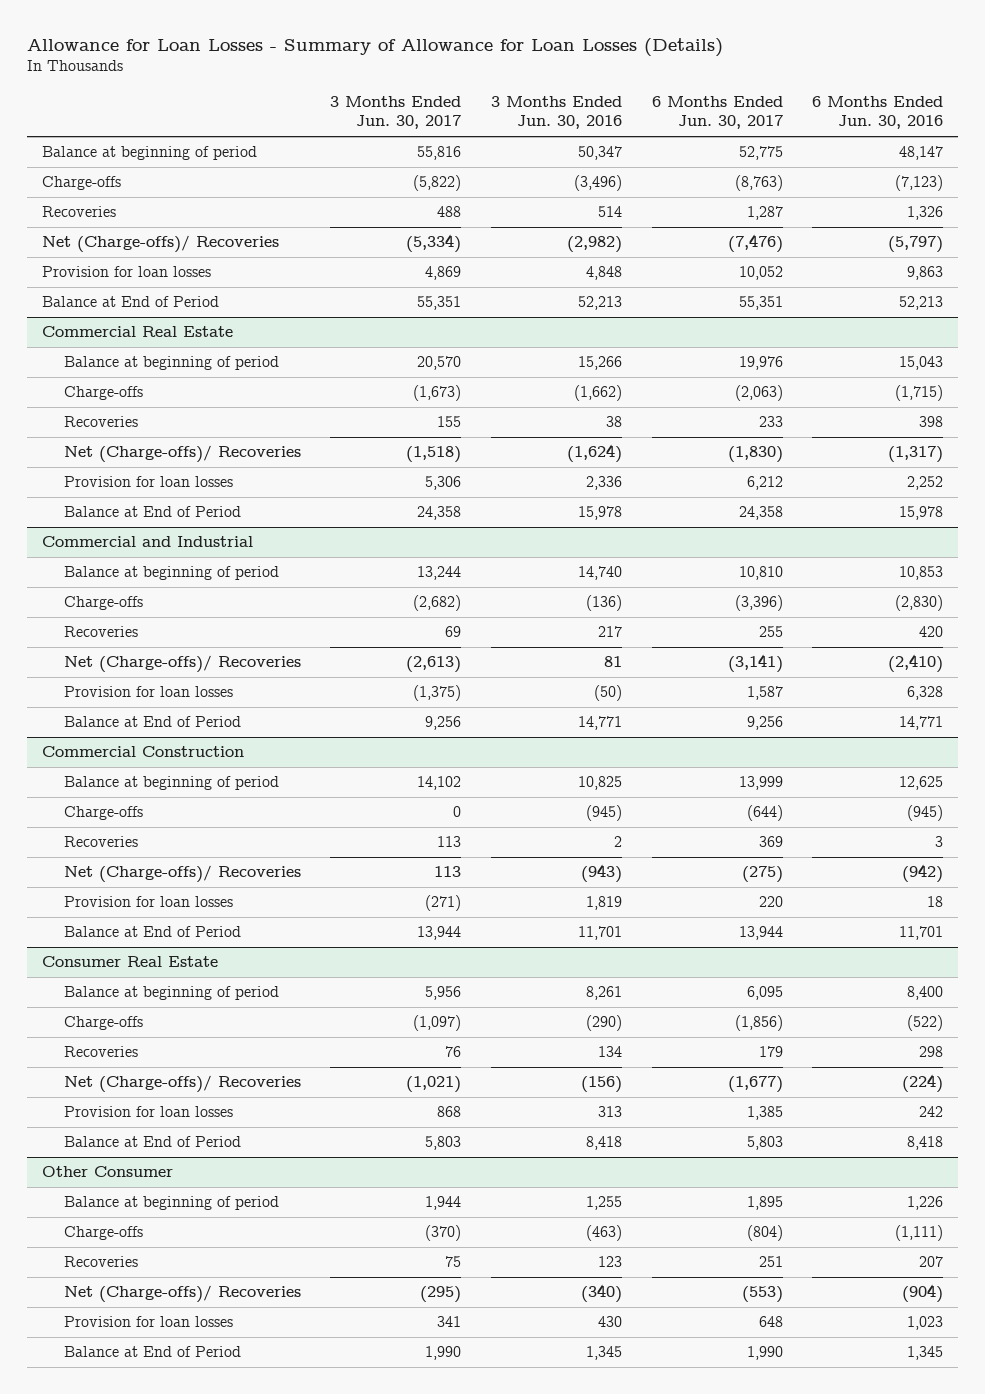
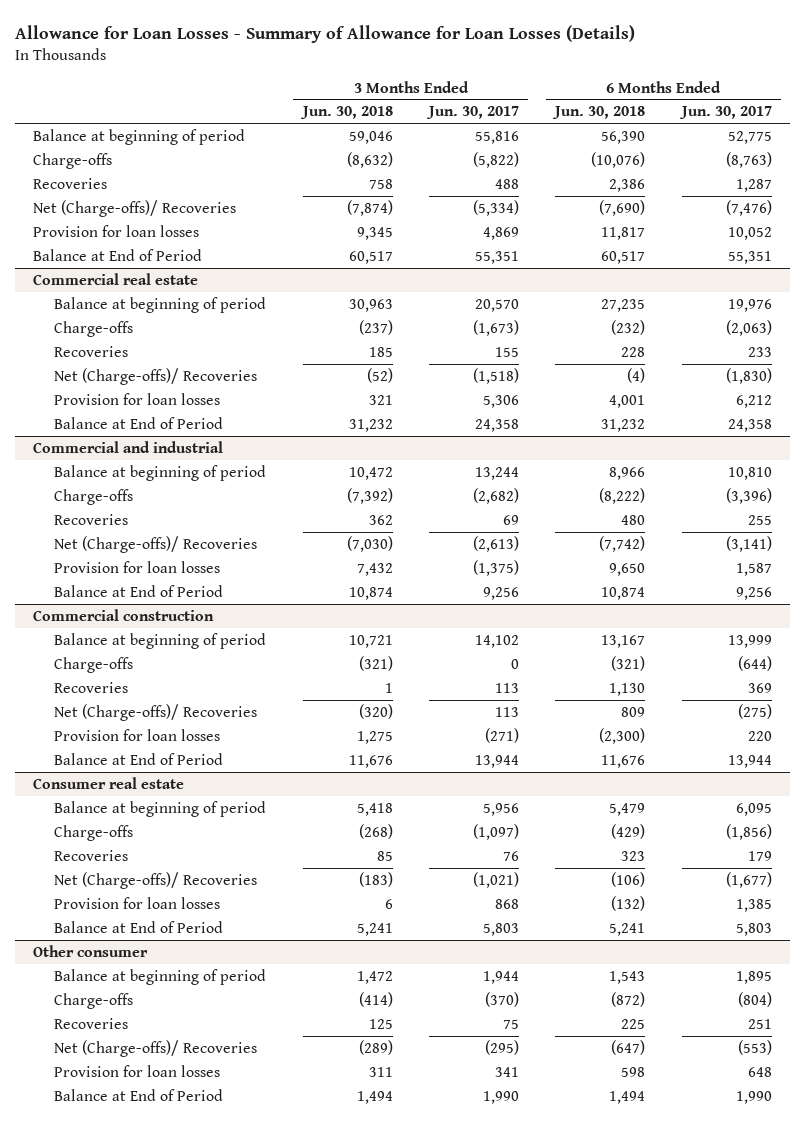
- | 3 Months Ended Jun. 30, 2017 | 3 Months Ended Jun. 30, 2016 | 6 Months Ended Jun. 30, 2017 | 6 Months Ended Jun. 30, 2016
+ | 3 Months Ended Jun. 30, 2018 | 3 Months Ended Jun. 30, 2017 | 6 Months Ended Jun. 30, 2018 | 6 Months Ended Jun. 30, 2017
- Commercial Real Estate
+ Commercial real estate
- Commercial and Industrial
+ Commercial and industrial
- Commercial Construction
+ Commercial construction
- Consumer Real Estate
+ Consumer real estate
- Other Consumer
+ Other consumer

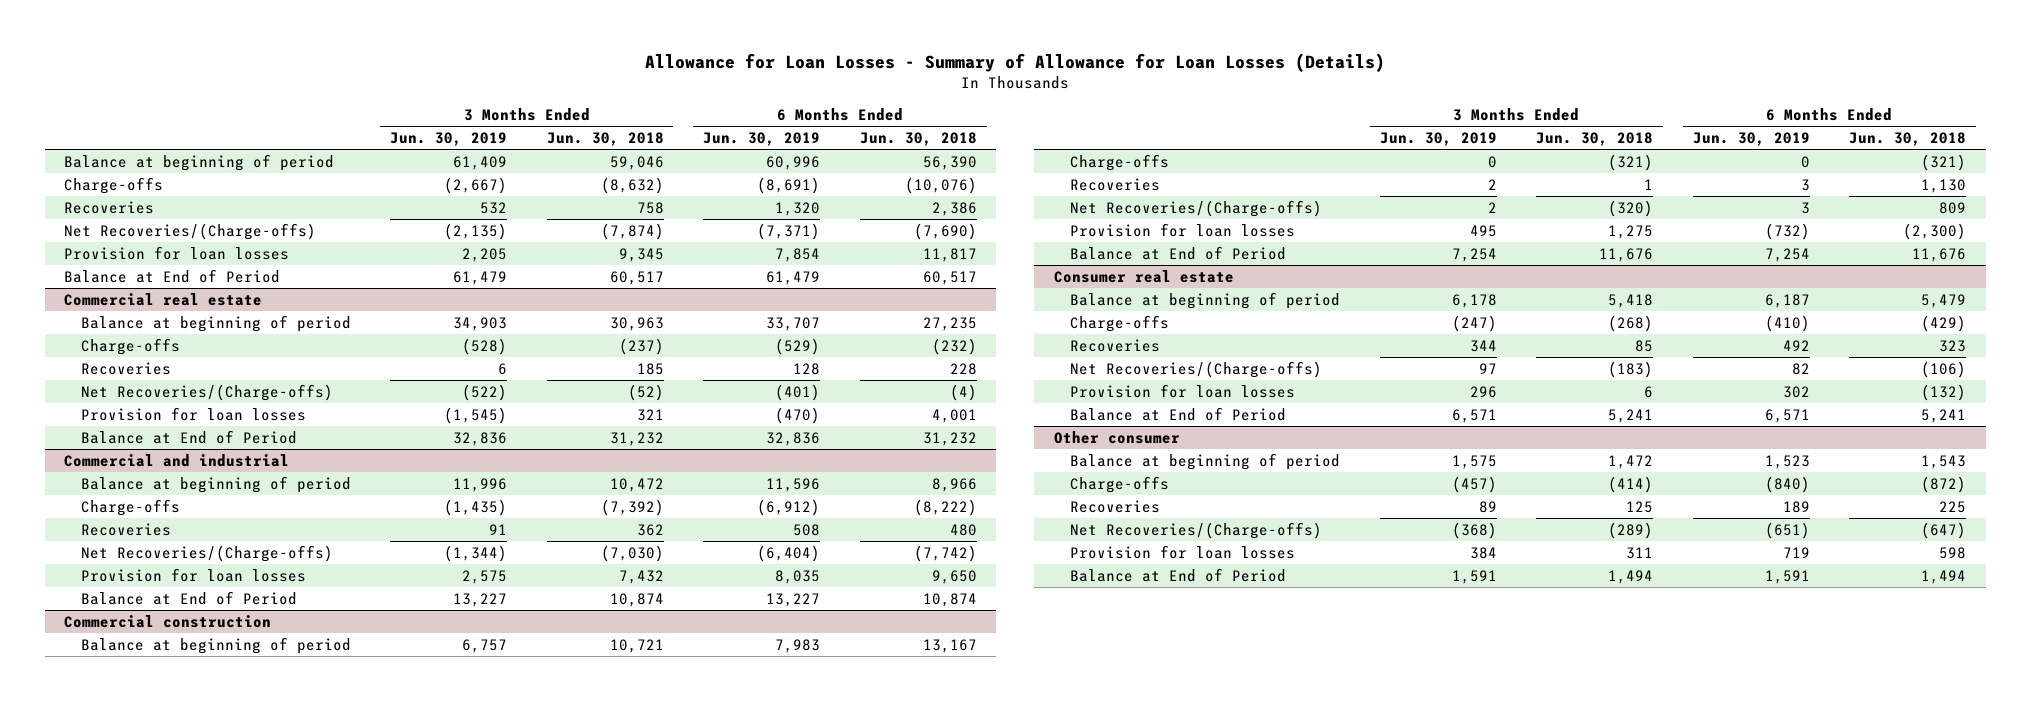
- | 3 Months Ended Jun. 30, 2018 | 3 Months Ended Jun. 30, 2017 | 6 Months Ended Jun. 30, 2018 | 6 Months Ended Jun. 30, 2017
+ | 3 Months Ended Jun. 30, 2019 | 3 Months Ended Jun. 30, 2018 | 6 Months Ended Jun. 30, 2019 | 6 Months Ended Jun. 30, 2018
- Net (Charge-offs)/ Recoveries | (7,874) | (5,334) | (7,690) | (7,476)
+ Net Recoveries/(Charge-offs) | (2,135) | (7,874) | (7,371) | (7,690)
@ Commercial real estate
- Net (Charge-offs)/ Recoveries | (52) | (1,518) | (4) | (1,830)
+ Net Recoveries/(Charge-offs) | (522) | (52) | (401) | (4)
@ Commercial and industrial
- Net (Charge-offs)/ Recoveries | (7,030) | (2,613) | (7,742) | (3,141)
+ Net Recoveries/(Charge-offs) | (1,344) | (7,030) | (6,404) | (7,742)
@ Commercial construction
- Net (Charge-offs)/ Recoveries | (320) | 113 | 809 | (275)
+ Net Recoveries/(Charge-offs) | 2 | (320) | 3 | 809
@ Consumer real estate
- Net (Charge-offs)/ Recoveries | (183) | (1,021) | (106) | (1,677)
+ Net Recoveries/(Charge-offs) | 97 | (183) | 82 | (106)
@ Other consumer
- Net (Charge-offs)/ Recoveries | (289) | (295) | (647) | (553)
+ Net Recoveries/(Charge-offs) | (368) | (289) | (651) | (647)

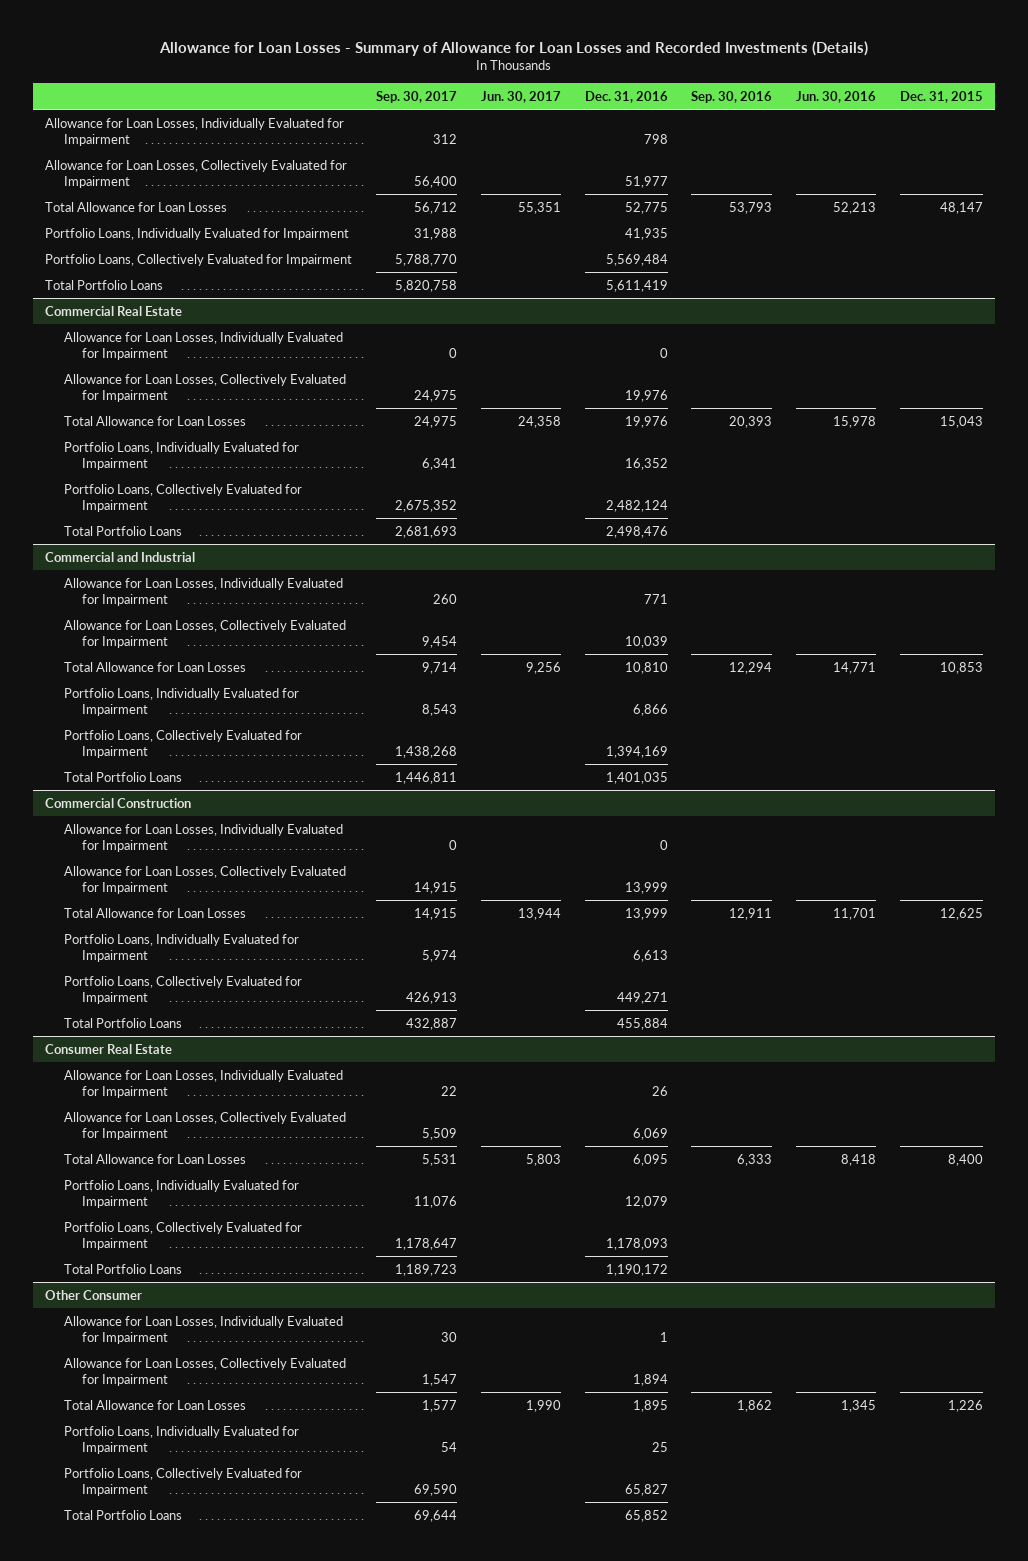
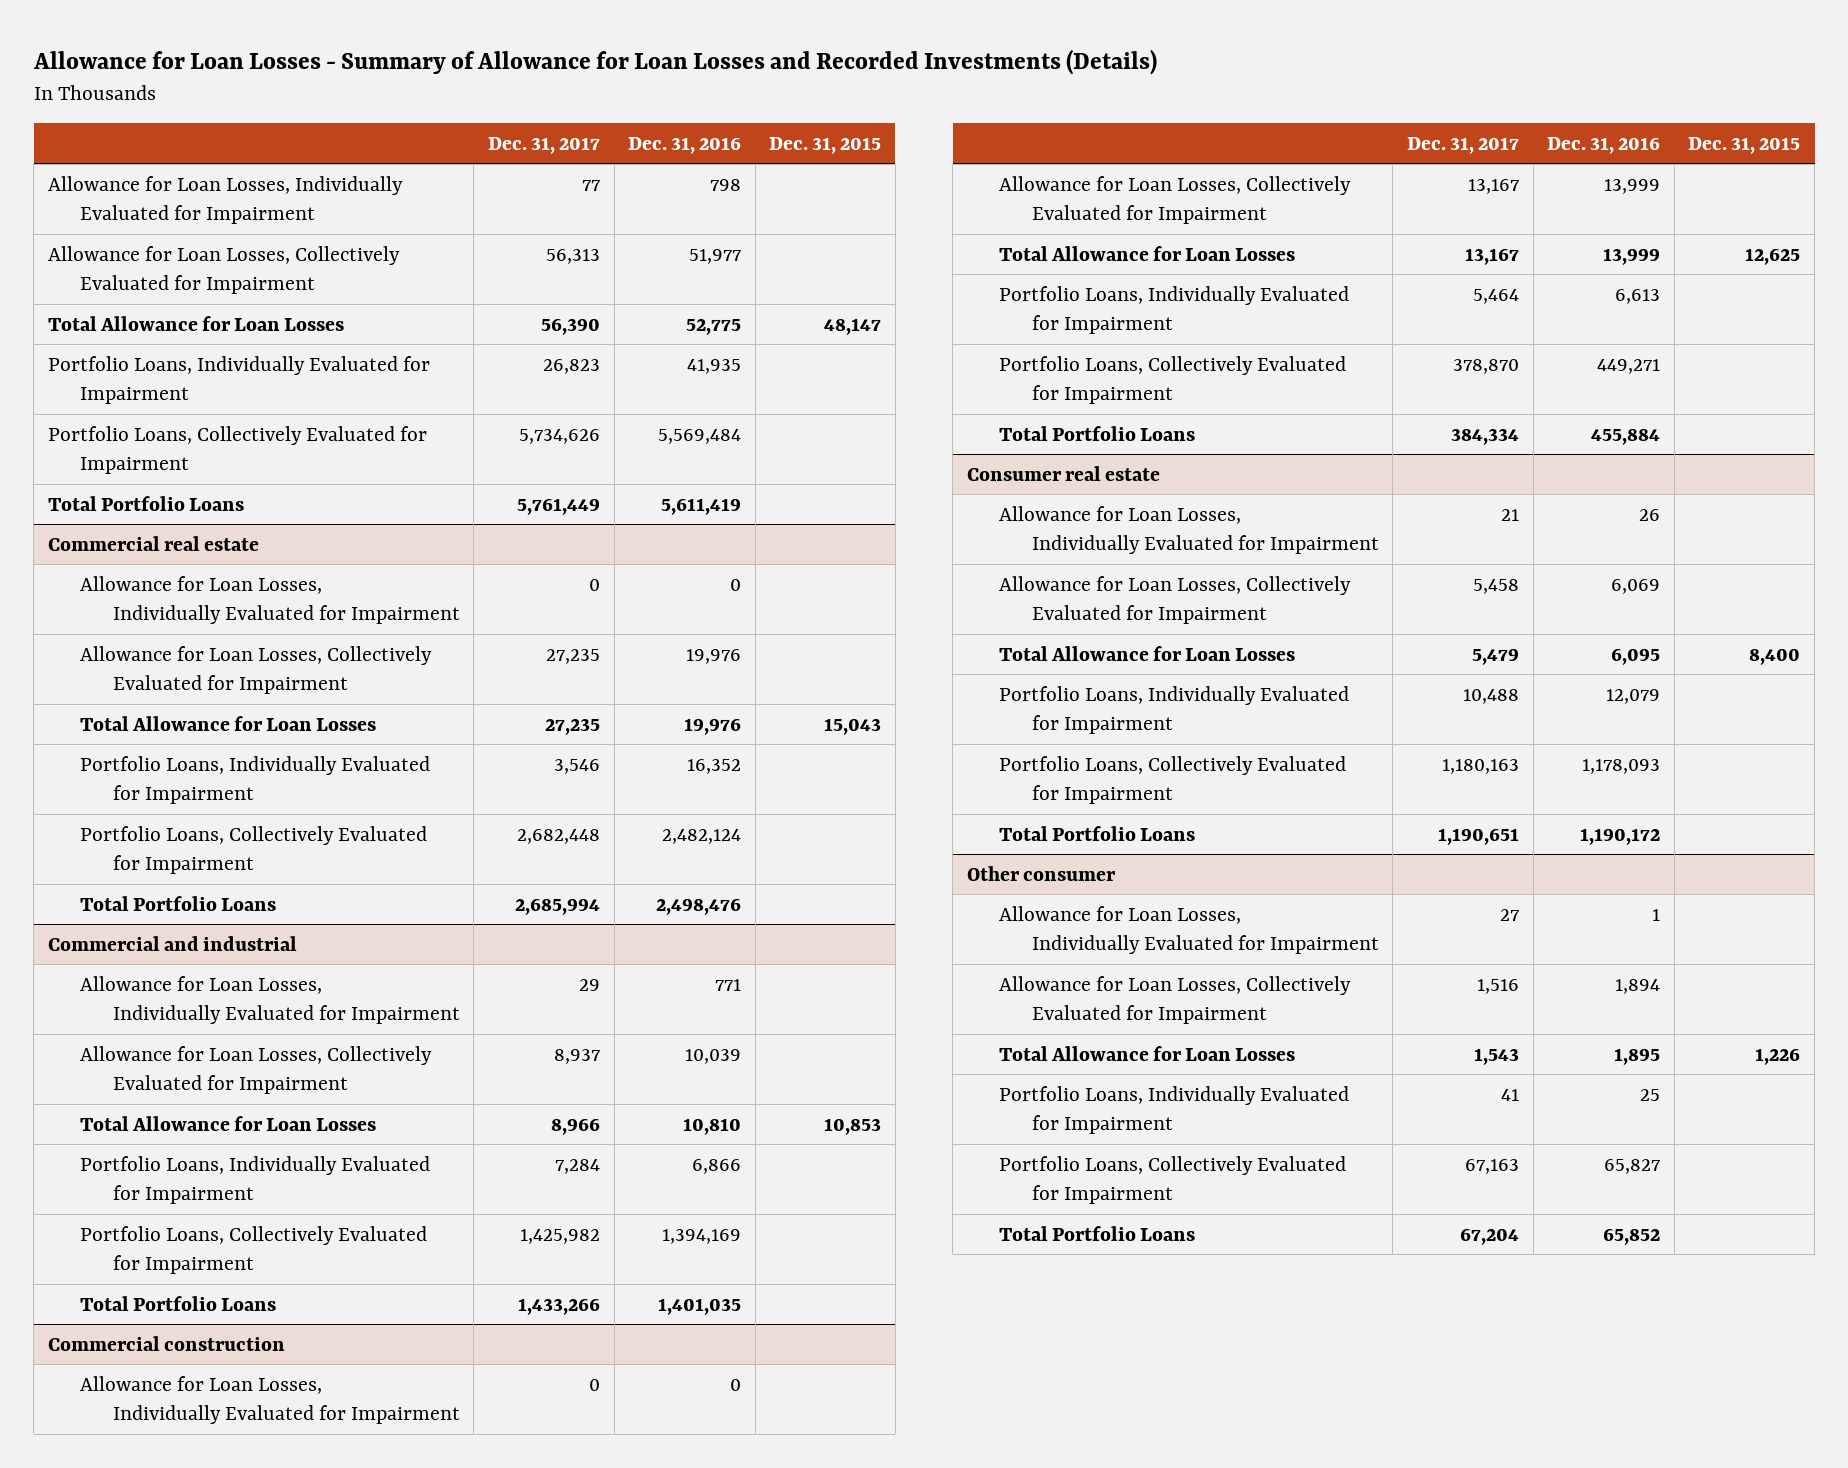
- | Sep. 30, 2017 | Jun. 30, 2017 | Dec. 31, 2016 | Sep. 30, 2016 | Jun. 30, 2016 | Dec. 31, 2015
+ | Dec. 31, 2017 | Dec. 31, 2016 | Dec. 31, 2015
- Commercial Real Estate
+ Commercial real estate
- Commercial and Industrial
+ Commercial and industrial
- Commercial Construction
+ Commercial construction
- Consumer Real Estate
+ Consumer real estate
- Other Consumer
+ Other consumer

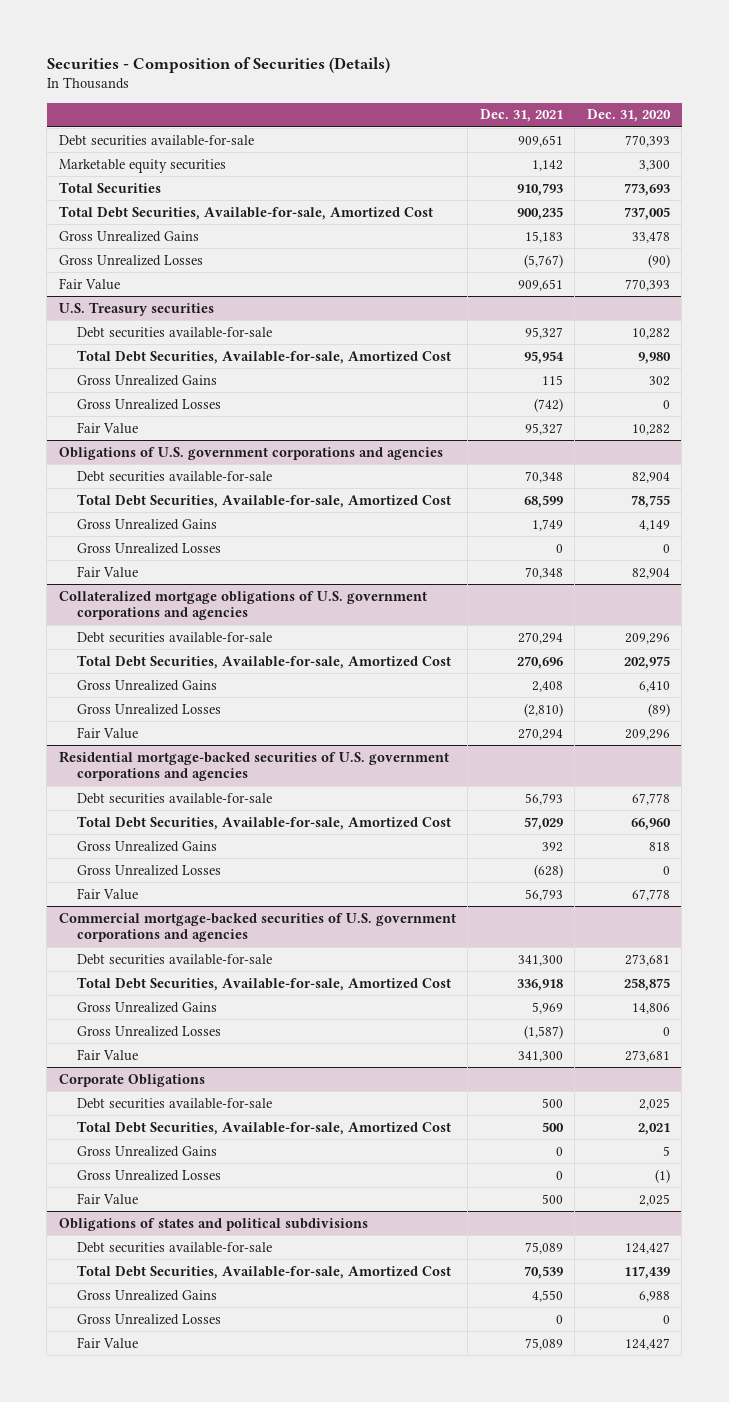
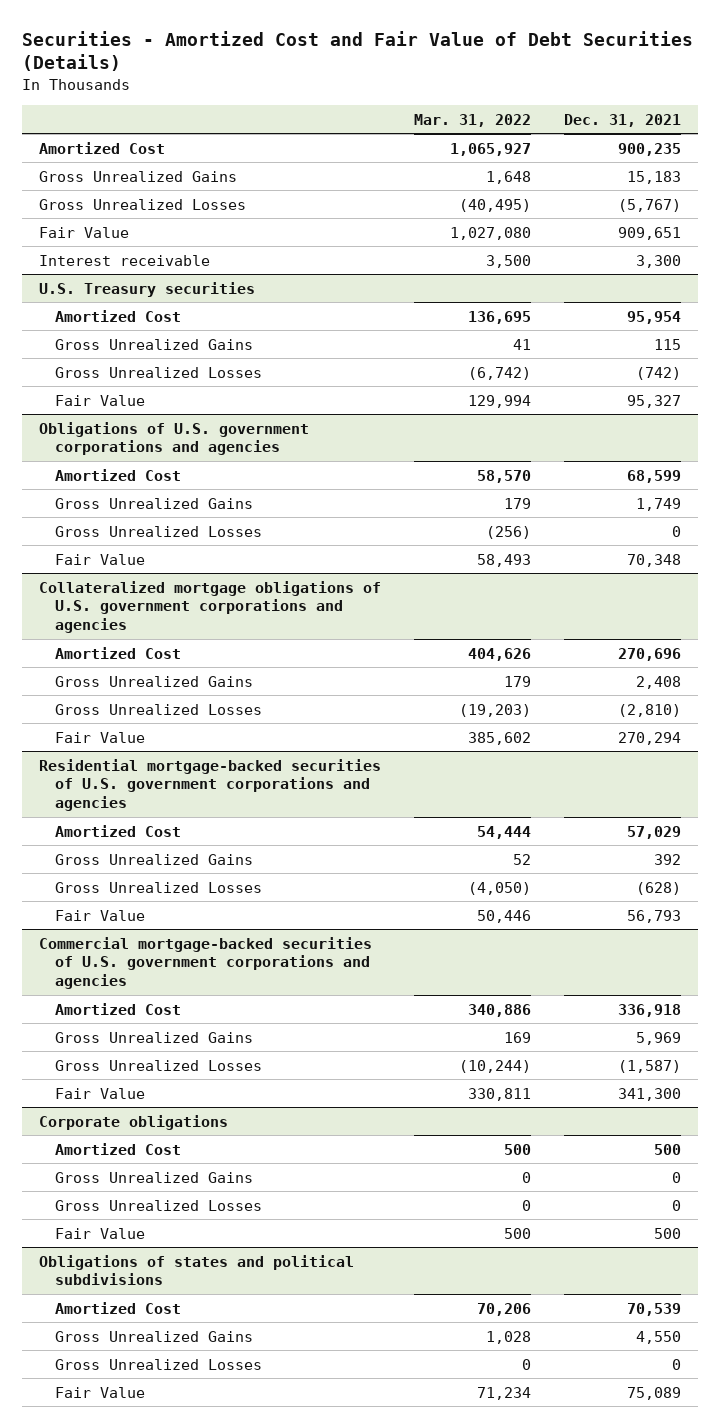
- Securities - Composition of Securities (Details)
+ Securities - Amortized Cost and Fair Value of Debt Securities (Details)
- | Dec. 31, 2021 | Dec. 31, 2020
+ | Mar. 31, 2022 | Dec. 31, 2021
- Debt securities available-for-sale | 909,651 | 770,393
- Marketable equity securities | 1,142 | 3,300
- Total Securities | 910,793 | 773,693
- Total Debt Securities, Available-for-sale, Amortized Cost | 900,235 | 737,005
+ Amortized Cost | 1,065,927 | 900,235
+ Interest receivable | 3,500 | 3,300
@ U.S. Treasury securities
- Debt securities available-for-sale | 95,327 | 10,282
- Total Debt Securities, Available-for-sale, Amortized Cost | 95,954 | 9,980
+ Amortized Cost | 136,695 | 95,954
@ Obligations of U.S. government corporations and agencies
- Debt securities available-for-sale | 70,348 | 82,904
- Total Debt Securities, Available-for-sale, Amortized Cost | 68,599 | 78,755
+ Amortized Cost | 58,570 | 68,599
@ Collateralized mortgage obligations of U.S. government corporations and agencies
- Debt securities available-for-sale | 270,294 | 209,296
- Total Debt Securities, Available-for-sale, Amortized Cost | 270,696 | 202,975
+ Amortized Cost | 404,626 | 270,696
@ Residential mortgage-backed securities of U.S. government corporations and agencies
- Debt securities available-for-sale | 56,793 | 67,778
- Total Debt Securities, Available-for-sale, Amortized Cost | 57,029 | 66,960
+ Amortized Cost | 54,444 | 57,029
@ Commercial mortgage-backed securities of U.S. government corporations and agencies
- Debt securities available-for-sale | 341,300 | 273,681
- Total Debt Securities, Available-for-sale, Amortized Cost | 336,918 | 258,875
+ Amortized Cost | 340,886 | 336,918
- Corporate Obligations
- Debt securities available-for-sale | 500 | 2,025
- Total Debt Securities, Available-for-sale, Amortized Cost | 500 | 2,021
+ Corporate obligations
+ Amortized Cost | 500 | 500
@ Obligations of states and political subdivisions
- Debt securities available-for-sale | 75,089 | 124,427
- Total Debt Securities, Available-for-sale, Amortized Cost | 70,539 | 117,439
+ Amortized Cost | 70,206 | 70,539

